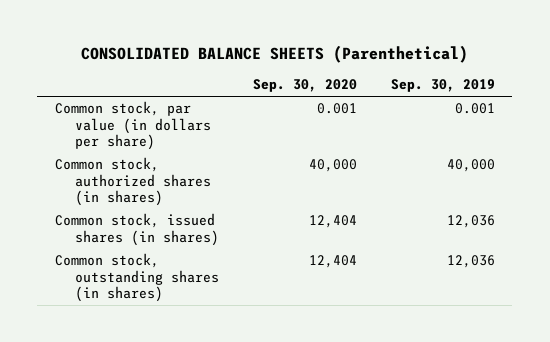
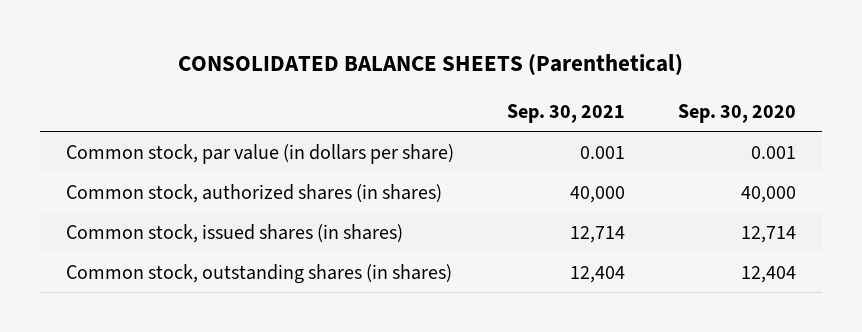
- | Sep. 30, 2020 | Sep. 30, 2019
+ | Sep. 30, 2021 | Sep. 30, 2020
- Common stock, issued shares (in shares) | 12,404 | 12,036
+ Common stock, issued shares (in shares) | 12,714 | 12,714

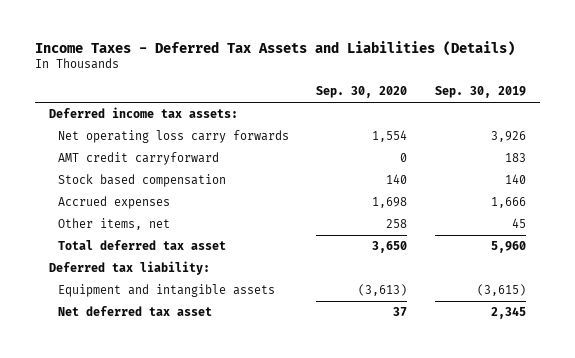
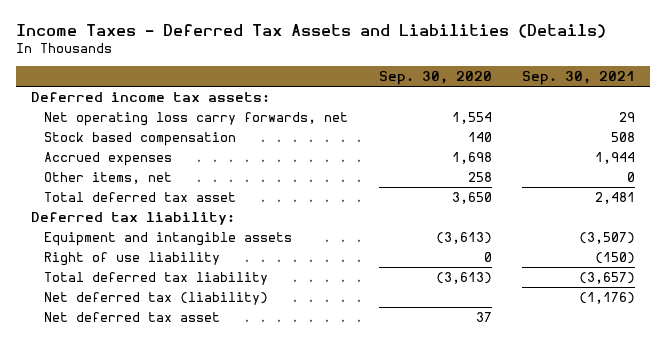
- | Sep. 30, 2020 | Sep. 30, 2019
+ | Sep. 30, 2020 | Sep. 30, 2021
- Net operating loss carry forwards | 1,554 | 3,926
- AMT credit carryforward | 0 | 183
+ Net operating loss carry forwards, net | 1,554 | 29
+ Right of use liability | 0 | (150)
+ Total deferred tax liability | (3,613) | (3,657)
+ Net deferred tax (liability) | | (1,176)

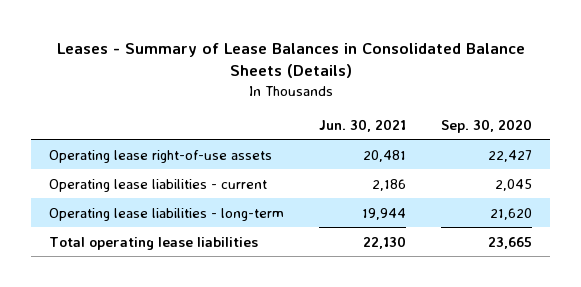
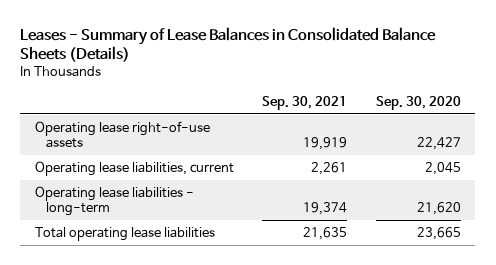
- | Jun. 30, 2021 | Sep. 30, 2020
+ | Sep. 30, 2021 | Sep. 30, 2020
- Operating lease liabilities - current | 2,186 | 2,045
+ Operating lease liabilities, current | 2,261 | 2,045

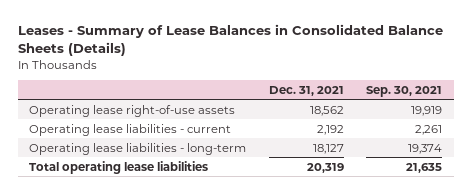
- | Sep. 30, 2021 | Sep. 30, 2020
+ | Dec. 31, 2021 | Sep. 30, 2021
- Operating lease liabilities, current | 2,261 | 2,045
+ Operating lease liabilities - current | 2,192 | 2,261

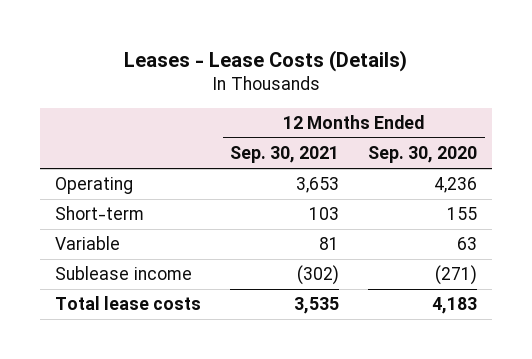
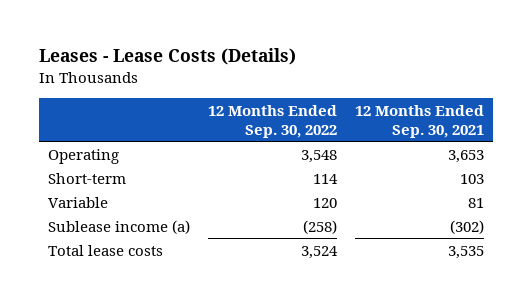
- | 12 Months Ended Sep. 30, 2021 | 12 Months Ended Sep. 30, 2020
+ | 12 Months Ended Sep. 30, 2022 | 12 Months Ended Sep. 30, 2021
- Sublease income | (302) | (271)
+ Sublease income (a) | (258) | (302)

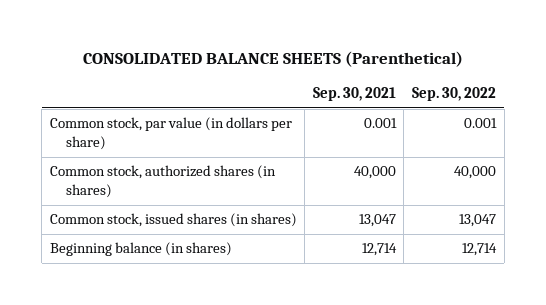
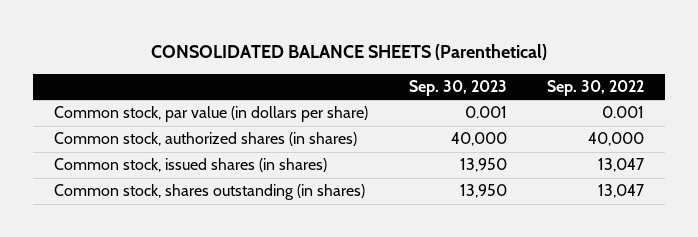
- | Sep. 30, 2021 | Sep. 30, 2022
+ | Sep. 30, 2023 | Sep. 30, 2022
- Beginning balance (in shares) | 12,714 | 12,714
+ Common stock, shares outstanding (in shares) | 13,950 | 13,047

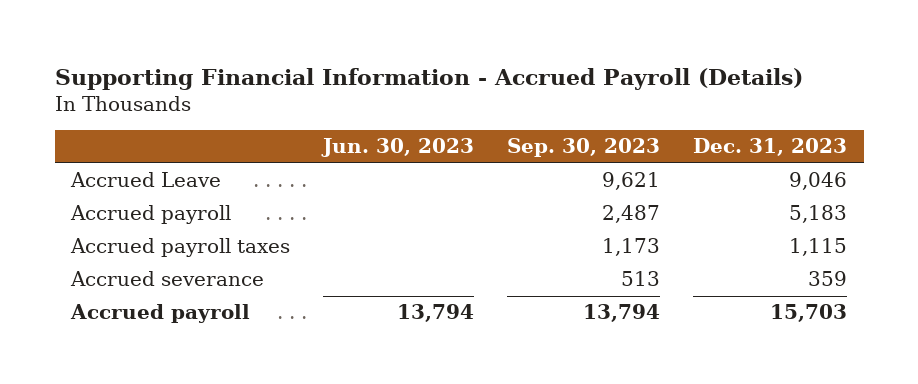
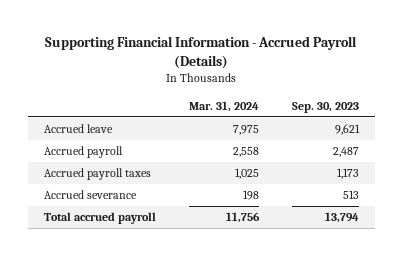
- | Jun. 30, 2023 | Sep. 30, 2023 | Dec. 31, 2023
+ | Mar. 31, 2024 | Sep. 30, 2023
- Accrued Leave | | 9,621 | 9,046
+ Accrued leave | 7,975 | 9,621
- Accrued payroll | 13,794 | 13,794 | 15,703
+ Total accrued payroll | 11,756 | 13,794

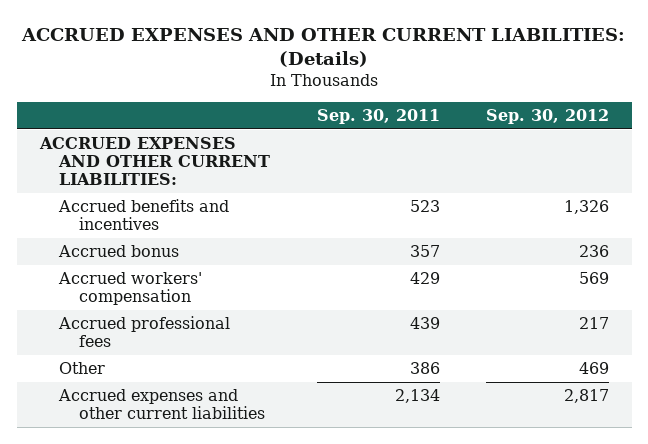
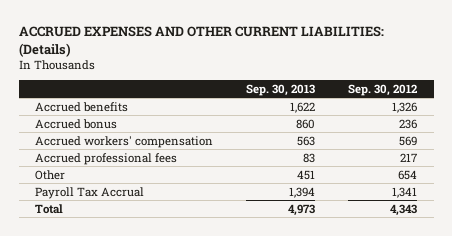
- | Sep. 30, 2011 | Sep. 30, 2012
+ | Sep. 30, 2013 | Sep. 30, 2012
- ACCRUED EXPENSES AND OTHER CURRENT LIABILITIES:
- Accrued benefits and incentives | 523 | 1,326
+ Accrued benefits | 1,622 | 1,326
- Other | 386 | 469
- Accrued expenses and other current liabilities | 2,134 | 2,817
+ Other | 451 | 654
+ Payroll Tax Accrual | 1,394 | 1,341
+ Total | 4,973 | 4,343

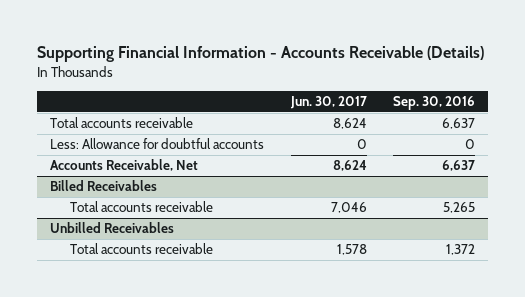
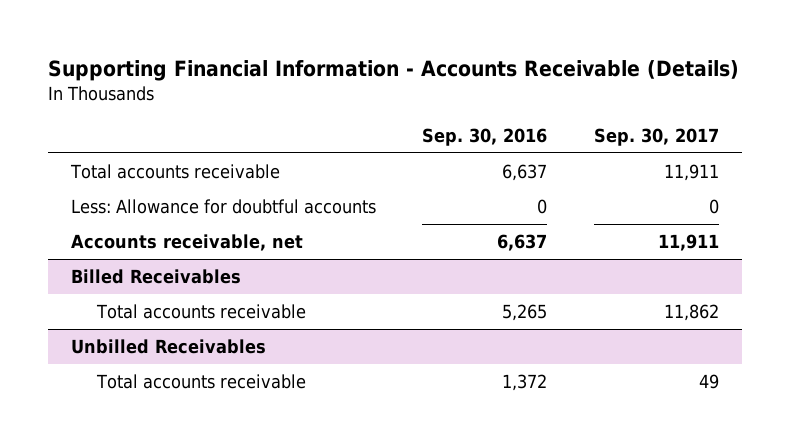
- | Jun. 30, 2017 | Sep. 30, 2016
+ | Sep. 30, 2016 | Sep. 30, 2017
- Accounts Receivable, Net | 8,624 | 6,637
+ Accounts receivable, net | 6,637 | 11,911

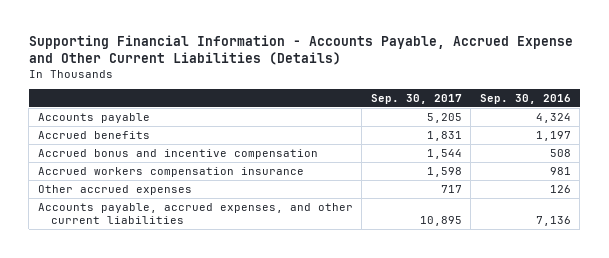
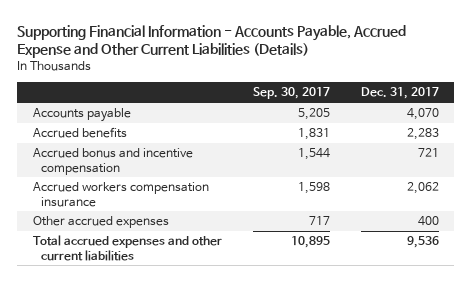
- | Sep. 30, 2017 | Sep. 30, 2016
+ | Sep. 30, 2017 | Dec. 31, 2017
- Accounts payable, accrued expenses, and other current liabilities | 10,895 | 7,136
+ Total accrued expenses and other current liabilities | 10,895 | 9,536

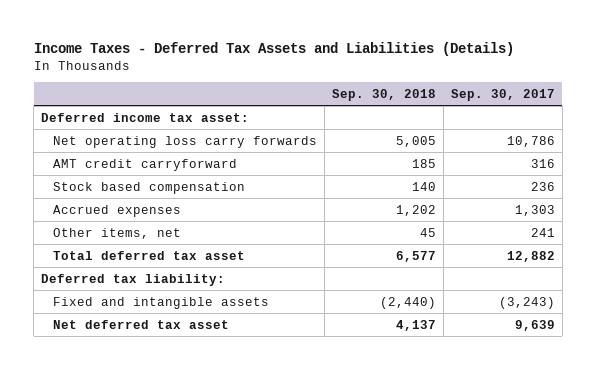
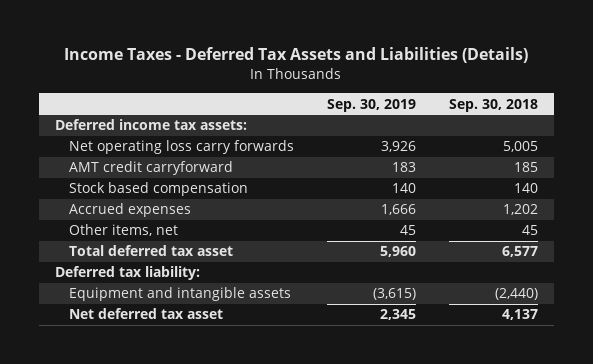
- | Sep. 30, 2018 | Sep. 30, 2017
+ | Sep. 30, 2019 | Sep. 30, 2018
- Deferred income tax asset:
+ Deferred income tax assets:
- Fixed and intangible assets | (2,440) | (3,243)
+ Equipment and intangible assets | (3,615) | (2,440)

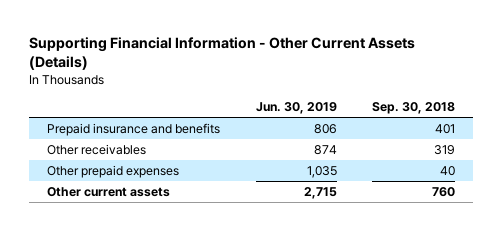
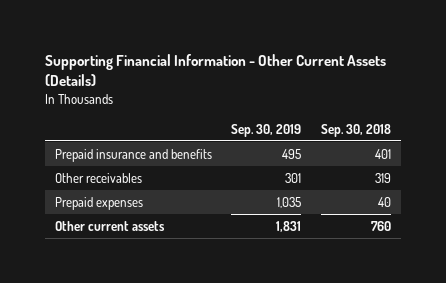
- | Jun. 30, 2019 | Sep. 30, 2018
+ | Sep. 30, 2019 | Sep. 30, 2018
- Other prepaid expenses | 1,035 | 40
+ Prepaid expenses | 1,035 | 40

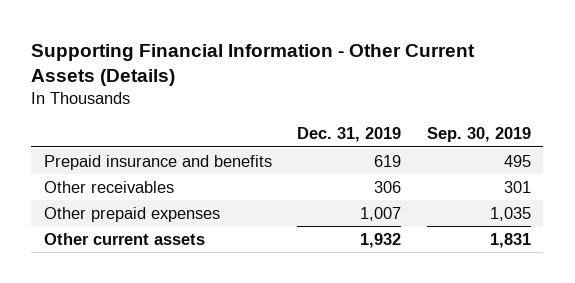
- | Sep. 30, 2019 | Sep. 30, 2018
+ | Dec. 31, 2019 | Sep. 30, 2019
- Prepaid expenses | 1,035 | 40
+ Other prepaid expenses | 1,007 | 1,035

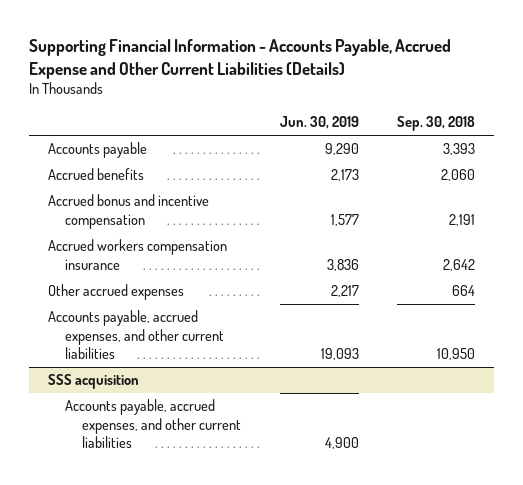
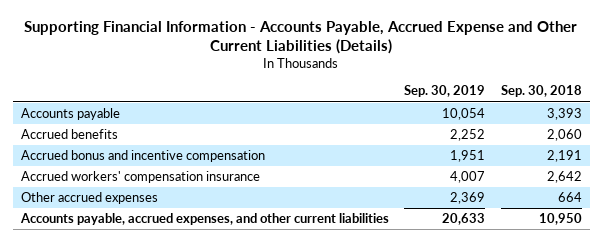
- | Jun. 30, 2019 | Sep. 30, 2018
+ | Sep. 30, 2019 | Sep. 30, 2018
- Accrued workers compensation insurance | 3,836 | 2,642
+ Accrued workers' compensation insurance | 4,007 | 2,642
- SSS acquisition
- Accounts payable, accrued expenses, and other current liabilities | 4,900 |

